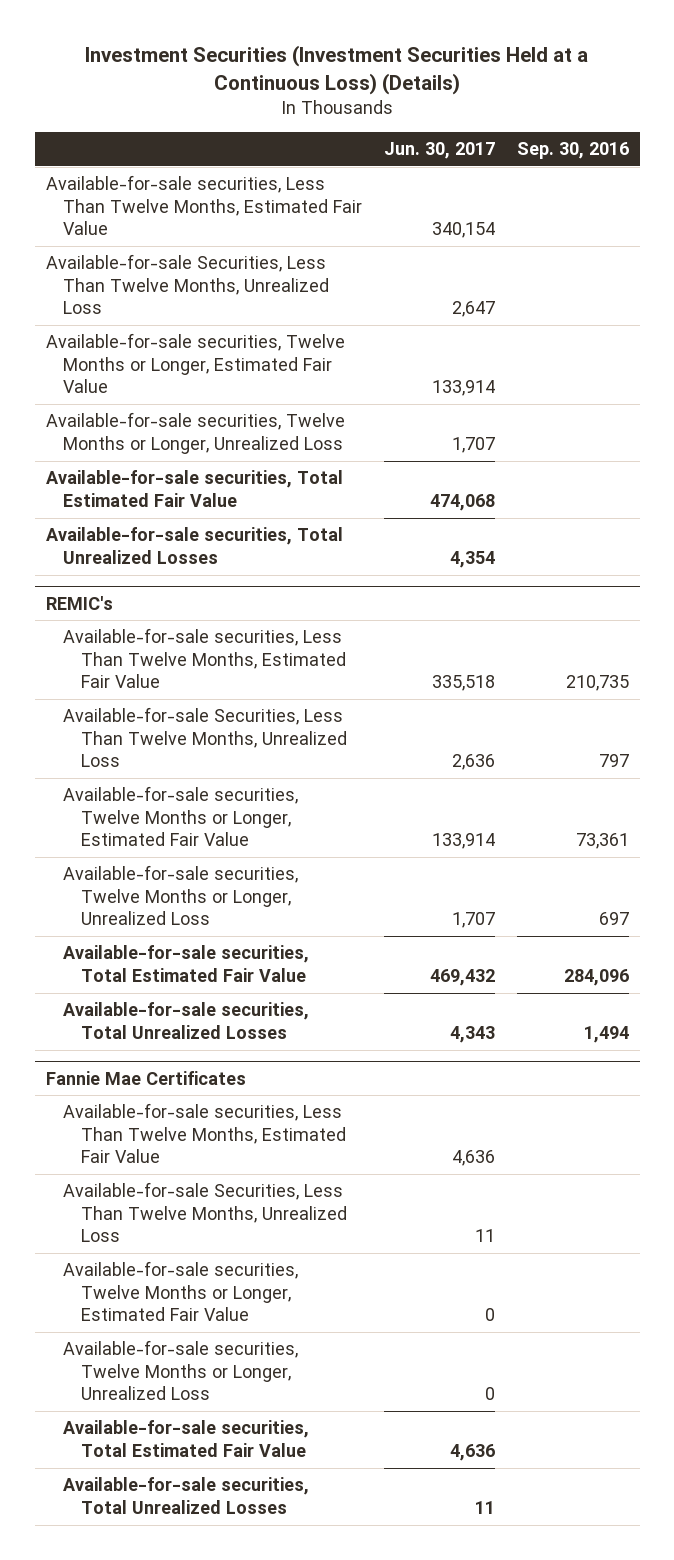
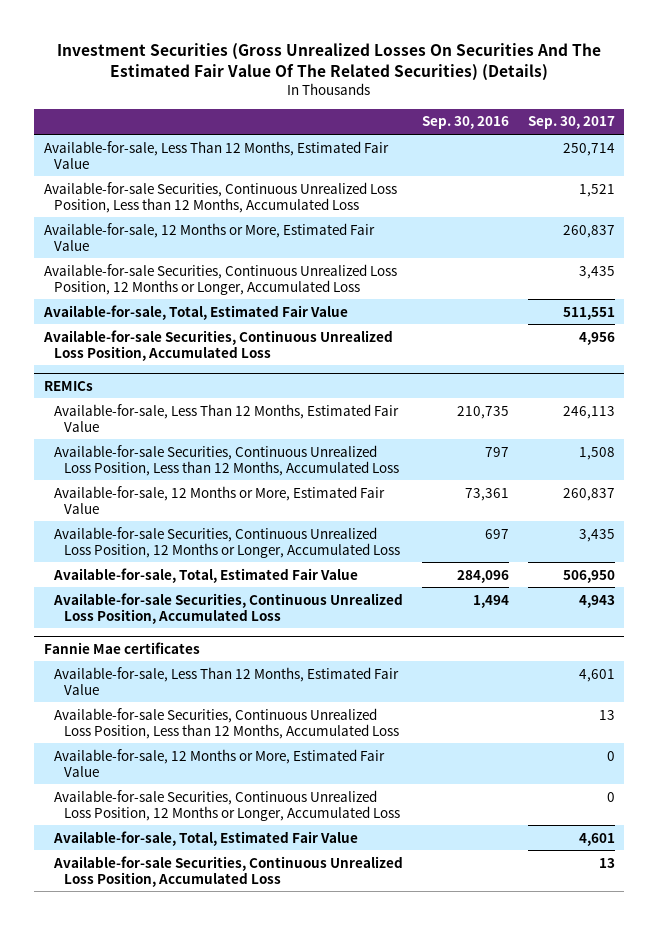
- Investment Securities (Investment Securities Held at a Continuous Loss) (Details)
+ Investment Securities (Gross Unrealized Losses On Securities And The Estimated Fair Value Of The Related Securities) (Details)
- | Jun. 30, 2017 | Sep. 30, 2016
+ | Sep. 30, 2016 | Sep. 30, 2017
- Available-for-sale securities, Less Than Twelve Months, Estimated Fair Value | 340,154 |
- Available-for-sale Securities, Less Than Twelve Months, Unrealized Loss | 2,647 |
- Available-for-sale securities, Twelve Months or Longer, Estimated Fair Value | 133,914 |
- Available-for-sale securities, Twelve Months or Longer, Unrealized Loss | 1,707 |
- Available-for-sale securities, Total Estimated Fair Value | 474,068 |
- Available-for-sale securities, Total Unrealized Losses | 4,354 |
- REMIC's
- Available-for-sale securities, Less Than Twelve Months, Estimated Fair Value | 335,518 | 210,735
- Available-for-sale Securities, Less Than Twelve Months, Unrealized Loss | 2,636 | 797
- Available-for-sale securities, Twelve Months or Longer, Estimated Fair Value | 133,914 | 73,361
- Available-for-sale securities, Twelve Months or Longer, Unrealized Loss | 1,707 | 697
- Available-for-sale securities, Total Estimated Fair Value | 469,432 | 284,096
- Available-for-sale securities, Total Unrealized Losses | 4,343 | 1,494
- Fannie Mae Certificates
- Available-for-sale securities, Less Than Twelve Months, Estimated Fair Value | 4,636 |
- Available-for-sale Securities, Less Than Twelve Months, Unrealized Loss | 11 |
- Available-for-sale securities, Twelve Months or Longer, Estimated Fair Value | 0 |
- Available-for-sale securities, Twelve Months or Longer, Unrealized Loss | 0 |
- Available-for-sale securities, Total Estimated Fair Value | 4,636 |
- Available-for-sale securities, Total Unrealized Losses | 11 |
+ Available-for-sale, Less Than 12 Months, Estimated Fair Value | | 250,714
+ Available-for-sale Securities, Continuous Unrealized Loss Position, Less than 12 Months, Accumulated Loss | | 1,521
+ Available-for-sale, 12 Months or More, Estimated Fair Value | | 260,837
+ Available-for-sale Securities, Continuous Unrealized Loss Position, 12 Months or Longer, Accumulated Loss | | 3,435
+ Available-for-sale, Total, Estimated Fair Value | | 511,551
+ Available-for-sale Securities, Continuous Unrealized Loss Position, Accumulated Loss | | 4,956
+ REMICs
+ Available-for-sale, Less Than 12 Months, Estimated Fair Value | 210,735 | 246,113
+ Available-for-sale Securities, Continuous Unrealized Loss Position, Less than 12 Months, Accumulated Loss | 797 | 1,508
+ Available-for-sale, 12 Months or More, Estimated Fair Value | 73,361 | 260,837
+ Available-for-sale Securities, Continuous Unrealized Loss Position, 12 Months or Longer, Accumulated Loss | 697 | 3,435
+ Available-for-sale, Total, Estimated Fair Value | 284,096 | 506,950
+ Available-for-sale Securities, Continuous Unrealized Loss Position, Accumulated Loss | 1,494 | 4,943
+ Fannie Mae certificates
+ Available-for-sale, Less Than 12 Months, Estimated Fair Value | | 4,601
+ Available-for-sale Securities, Continuous Unrealized Loss Position, Less than 12 Months, Accumulated Loss | | 13
+ Available-for-sale, 12 Months or More, Estimated Fair Value | | 0
+ Available-for-sale Securities, Continuous Unrealized Loss Position, 12 Months or Longer, Accumulated Loss | | 0
+ Available-for-sale, Total, Estimated Fair Value | | 4,601
+ Available-for-sale Securities, Continuous Unrealized Loss Position, Accumulated Loss | | 13

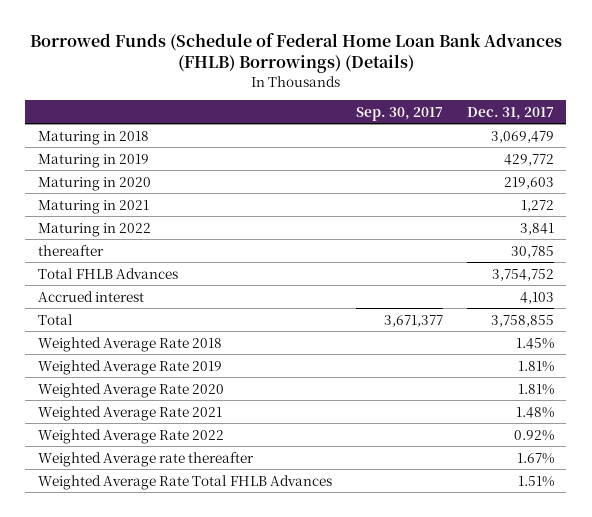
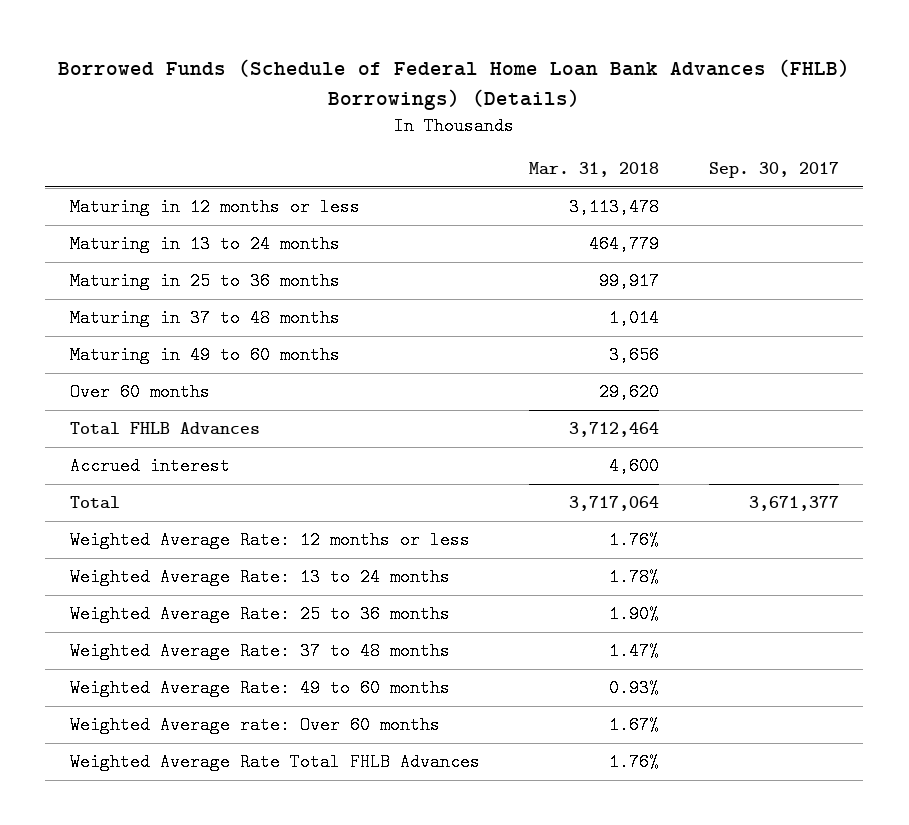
- | Sep. 30, 2017 | Dec. 31, 2017
+ | Mar. 31, 2018 | Sep. 30, 2017
- Maturing in 2018 | | 3,069,479
- Maturing in 2019 | | 429,772
- Maturing in 2020 | | 219,603
- Maturing in 2021 | | 1,272
- Maturing in 2022 | | 3,841
- thereafter | | 30,785
+ Maturing in 12 months or less | 3,113,478 |
+ Maturing in 13 to 24 months | 464,779 |
+ Maturing in 25 to 36 months | 99,917 |
+ Maturing in 37 to 48 months | 1,014 |
+ Maturing in 49 to 60 months | 3,656 |
+ Over 60 months | 29,620 |
- Weighted Average Rate 2018 | | 1.45%
- Weighted Average Rate 2019 | | 1.81%
- Weighted Average Rate 2020 | | 1.81%
- Weighted Average Rate 2021 | | 1.48%
- Weighted Average Rate 2022 | | 0.92%
- Weighted Average rate thereafter | | 1.67%
+ Weighted Average Rate: 12 months or less | 1.76% |
+ Weighted Average Rate: 13 to 24 months | 1.78% |
+ Weighted Average Rate: 25 to 36 months | 1.90% |
+ Weighted Average Rate: 37 to 48 months | 1.47% |
+ Weighted Average Rate: 49 to 60 months | 0.93% |
+ Weighted Average rate: Over 60 months | 1.67% |

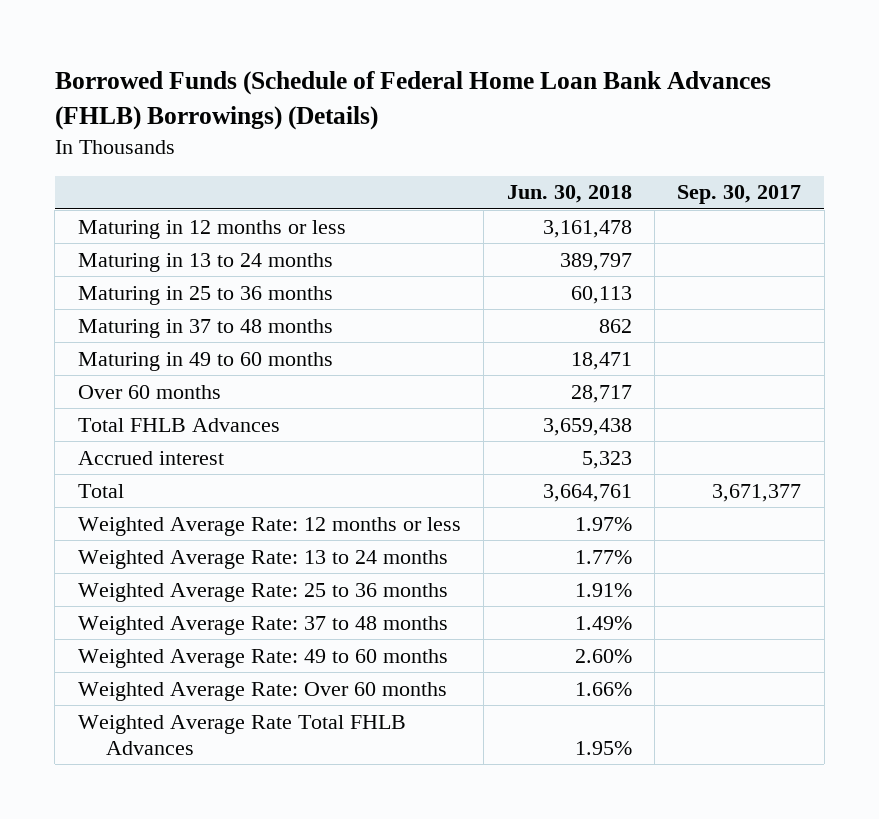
- | Mar. 31, 2018 | Sep. 30, 2017
+ | Jun. 30, 2018 | Sep. 30, 2017
- Weighted Average rate: Over 60 months | 1.67% |
+ Weighted Average Rate: Over 60 months | 1.66% |

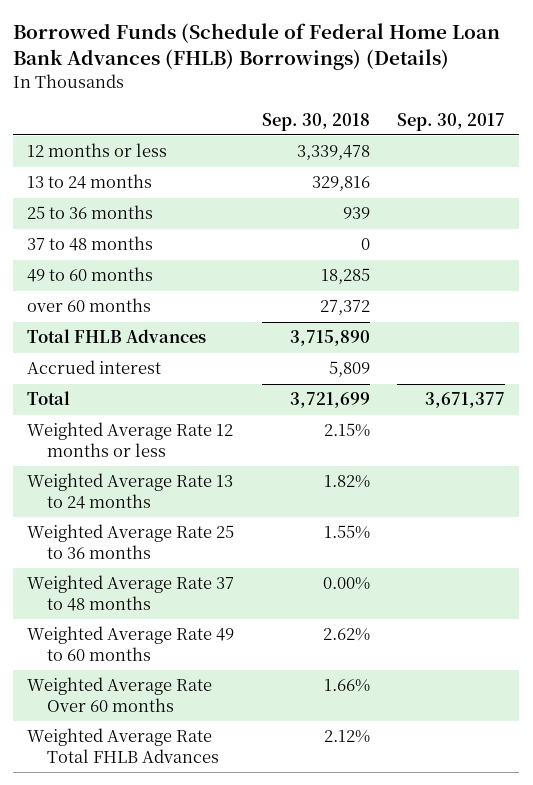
- | Jun. 30, 2018 | Sep. 30, 2017
+ | Sep. 30, 2018 | Sep. 30, 2017
- Maturing in 12 months or less | 3,161,478 |
- Maturing in 13 to 24 months | 389,797 |
- Maturing in 25 to 36 months | 60,113 |
- Maturing in 37 to 48 months | 862 |
- Maturing in 49 to 60 months | 18,471 |
- Over 60 months | 28,717 |
+ 12 months or less | 3,339,478 |
+ 13 to 24 months | 329,816 |
+ 25 to 36 months | 939 |
+ 37 to 48 months | 0 |
+ 49 to 60 months | 18,285 |
+ over 60 months | 27,372 |
- Weighted Average Rate: 12 months or less | 1.97% |
- Weighted Average Rate: 13 to 24 months | 1.77% |
- Weighted Average Rate: 25 to 36 months | 1.91% |
- Weighted Average Rate: 37 to 48 months | 1.49% |
- Weighted Average Rate: 49 to 60 months | 2.60% |
- Weighted Average Rate: Over 60 months | 1.66% |
+ Weighted Average Rate 12 months or less | 2.15% |
+ Weighted Average Rate 13 to 24 months | 1.82% |
+ Weighted Average Rate 25 to 36 months | 1.55% |
+ Weighted Average Rate 37 to 48 months | 0.00% |
+ Weighted Average Rate 49 to 60 months | 2.62% |
+ Weighted Average Rate Over 60 months | 1.66% |

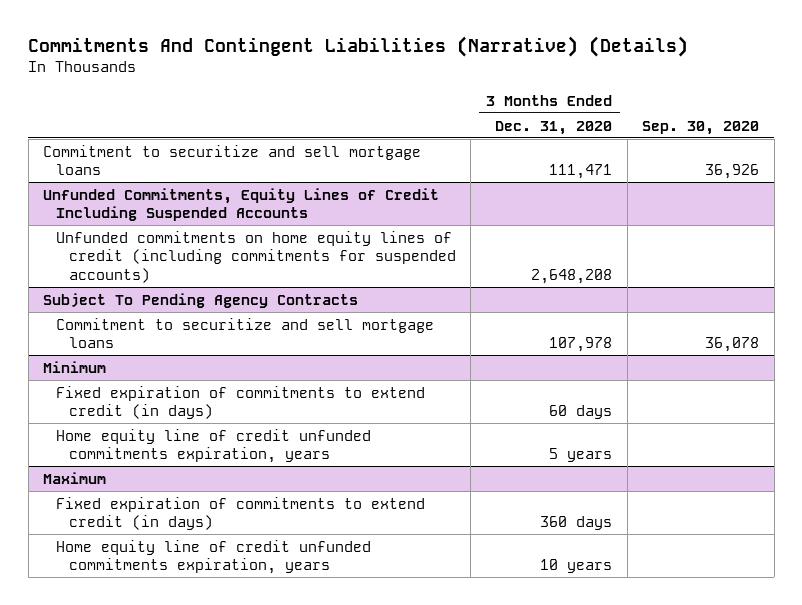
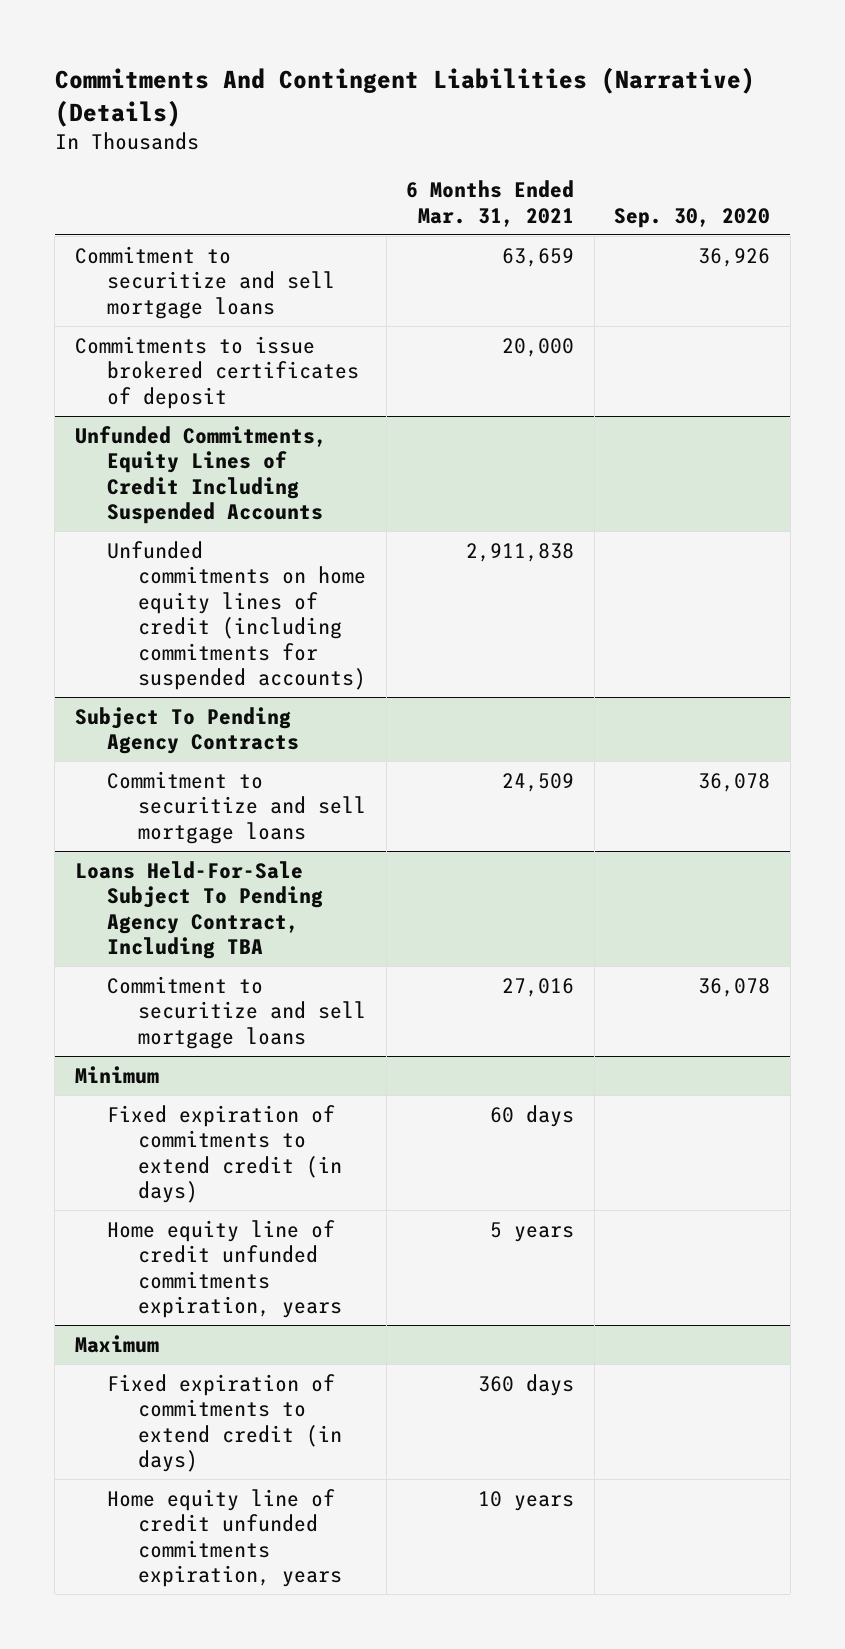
- | 3 Months Ended Dec. 31, 2020 | Sep. 30, 2020
+ | 6 Months Ended Mar. 31, 2021 | Sep. 30, 2020
+ Commitments to issue brokered certificates of deposit | 20,000 |
+ Loans Held-For-Sale Subject To Pending Agency Contract, Including TBA
+ Commitment to securitize and sell mortgage loans | 27,016 | 36,078

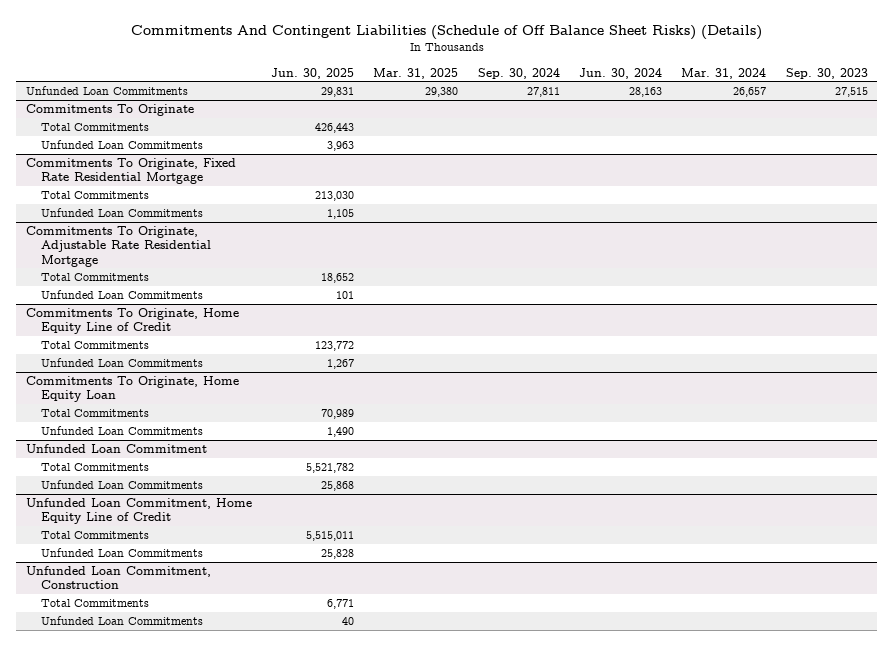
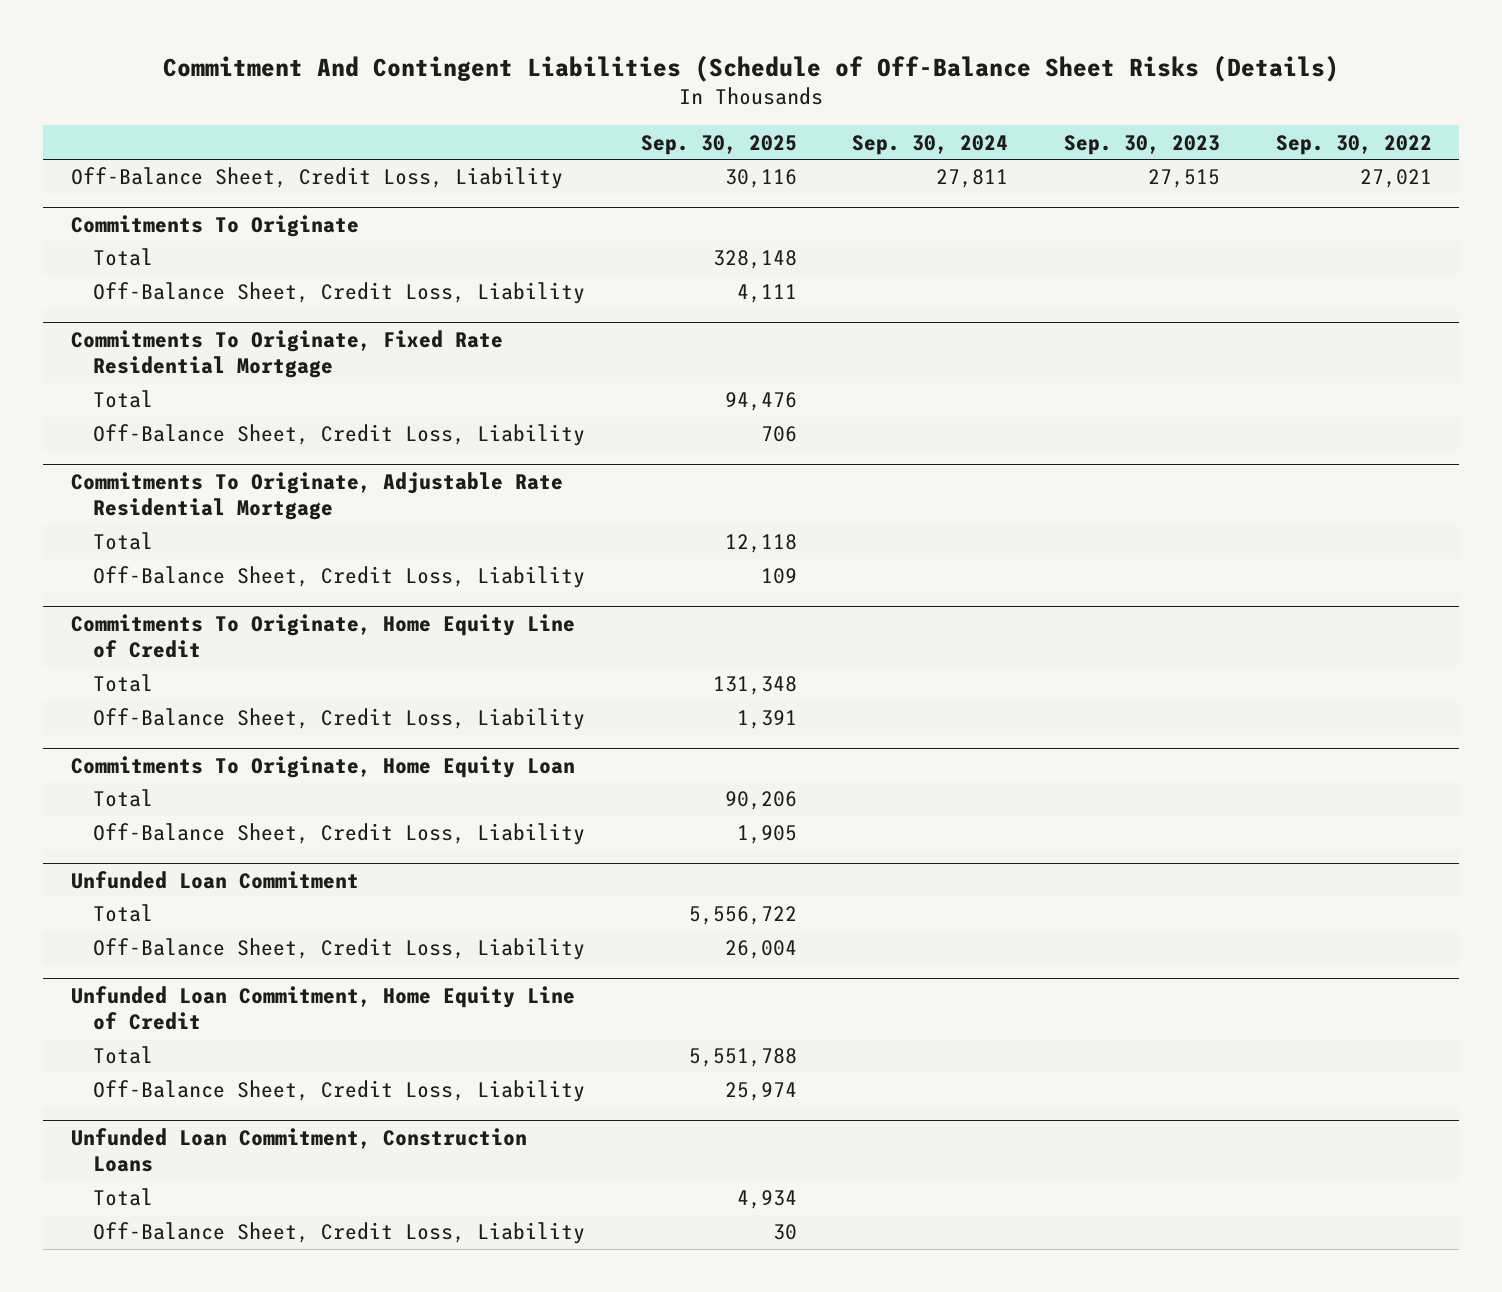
- Commitments And Contingent Liabilities (Schedule of Off Balance Sheet Risks) (Details)
+ Commitment And Contingent Liabilities (Schedule of Off-Balance Sheet Risks (Details)
- | Jun. 30, 2025 | Mar. 31, 2025 | Sep. 30, 2024 | Jun. 30, 2024 | Mar. 31, 2024 | Sep. 30, 2023
+ | Sep. 30, 2025 | Sep. 30, 2024 | Sep. 30, 2023 | Sep. 30, 2022
- Unfunded Loan Commitments | 29,831 | 29,380 | 27,811 | 28,163 | 26,657 | 27,515
+ Off-Balance Sheet, Credit Loss, Liability | 30,116 | 27,811 | 27,515 | 27,021
@ Commitments To Originate
- Total Commitments | 426,443 | | | | |
- Unfunded Loan Commitments | 3,963 | | | | |
+ Total | 328,148 | | |
+ Off-Balance Sheet, Credit Loss, Liability | 4,111 | | |
@ Commitments To Originate, Fixed Rate Residential Mortgage
- Total Commitments | 213,030 | | | | |
- Unfunded Loan Commitments | 1,105 | | | | |
+ Total | 94,476 | | |
+ Off-Balance Sheet, Credit Loss, Liability | 706 | | |
@ Commitments To Originate, Adjustable Rate Residential Mortgage
- Total Commitments | 18,652 | | | | |
- Unfunded Loan Commitments | 101 | | | | |
+ Total | 12,118 | | |
+ Off-Balance Sheet, Credit Loss, Liability | 109 | | |
@ Commitments To Originate, Home Equity Line of Credit
- Total Commitments | 123,772 | | | | |
- Unfunded Loan Commitments | 1,267 | | | | |
+ Total | 131,348 | | |
+ Off-Balance Sheet, Credit Loss, Liability | 1,391 | | |
@ Commitments To Originate, Home Equity Loan
- Total Commitments | 70,989 | | | | |
- Unfunded Loan Commitments | 1,490 | | | | |
+ Total | 90,206 | | |
+ Off-Balance Sheet, Credit Loss, Liability | 1,905 | | |
@ Unfunded Loan Commitment
- Total Commitments | 5,521,782 | | | | |
- Unfunded Loan Commitments | 25,868 | | | | |
+ Total | 5,556,722 | | |
+ Off-Balance Sheet, Credit Loss, Liability | 26,004 | | |
@ Unfunded Loan Commitment, Home Equity Line of Credit
- Total Commitments | 5,515,011 | | | | |
- Unfunded Loan Commitments | 25,828 | | | | |
- Unfunded Loan Commitment, Construction
- Total Commitments | 6,771 | | | | |
- Unfunded Loan Commitments | 40 | | | | |
@ Unfunded Loan Commitment, Home Equity Line of Credit
+ Total | 5,551,788 | | |
+ Off-Balance Sheet, Credit Loss, Liability | 25,974 | | |
+ Unfunded Loan Commitment, Construction Loans
+ Total | 4,934 | | |
+ Off-Balance Sheet, Credit Loss, Liability | 30 | | |

